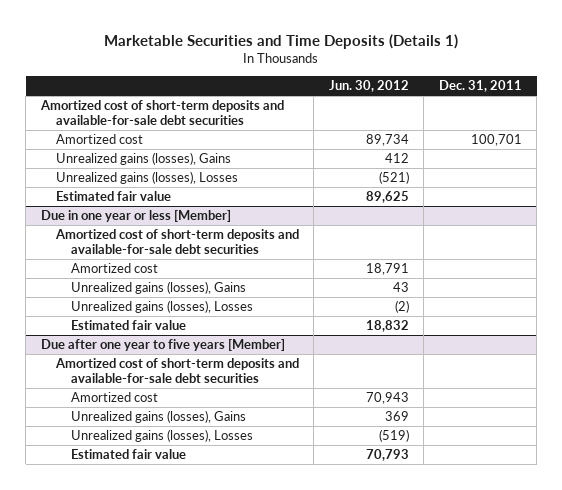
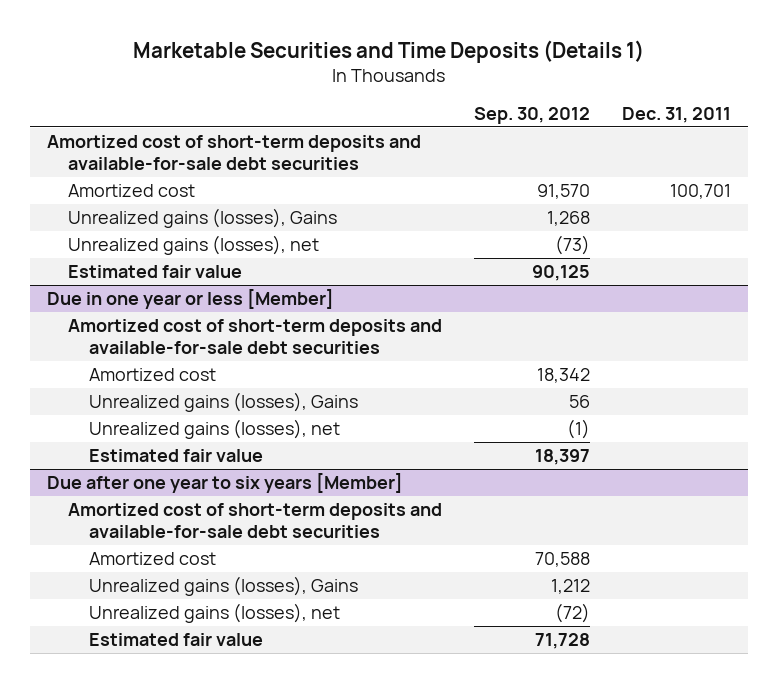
- | Jun. 30, 2012 | Dec. 31, 2011
+ | Sep. 30, 2012 | Dec. 31, 2011
- Unrealized gains (losses), Losses | (521) |
+ Unrealized gains (losses), net | (73) |
@ Due in one year or less [Member]
- Unrealized gains (losses), Losses | (2) |
+ Unrealized gains (losses), net | (1) |
- Due after one year to five years [Member]
+ Due after one year to six years [Member]
- Unrealized gains (losses), Losses | (519) |
+ Unrealized gains (losses), net | (72) |

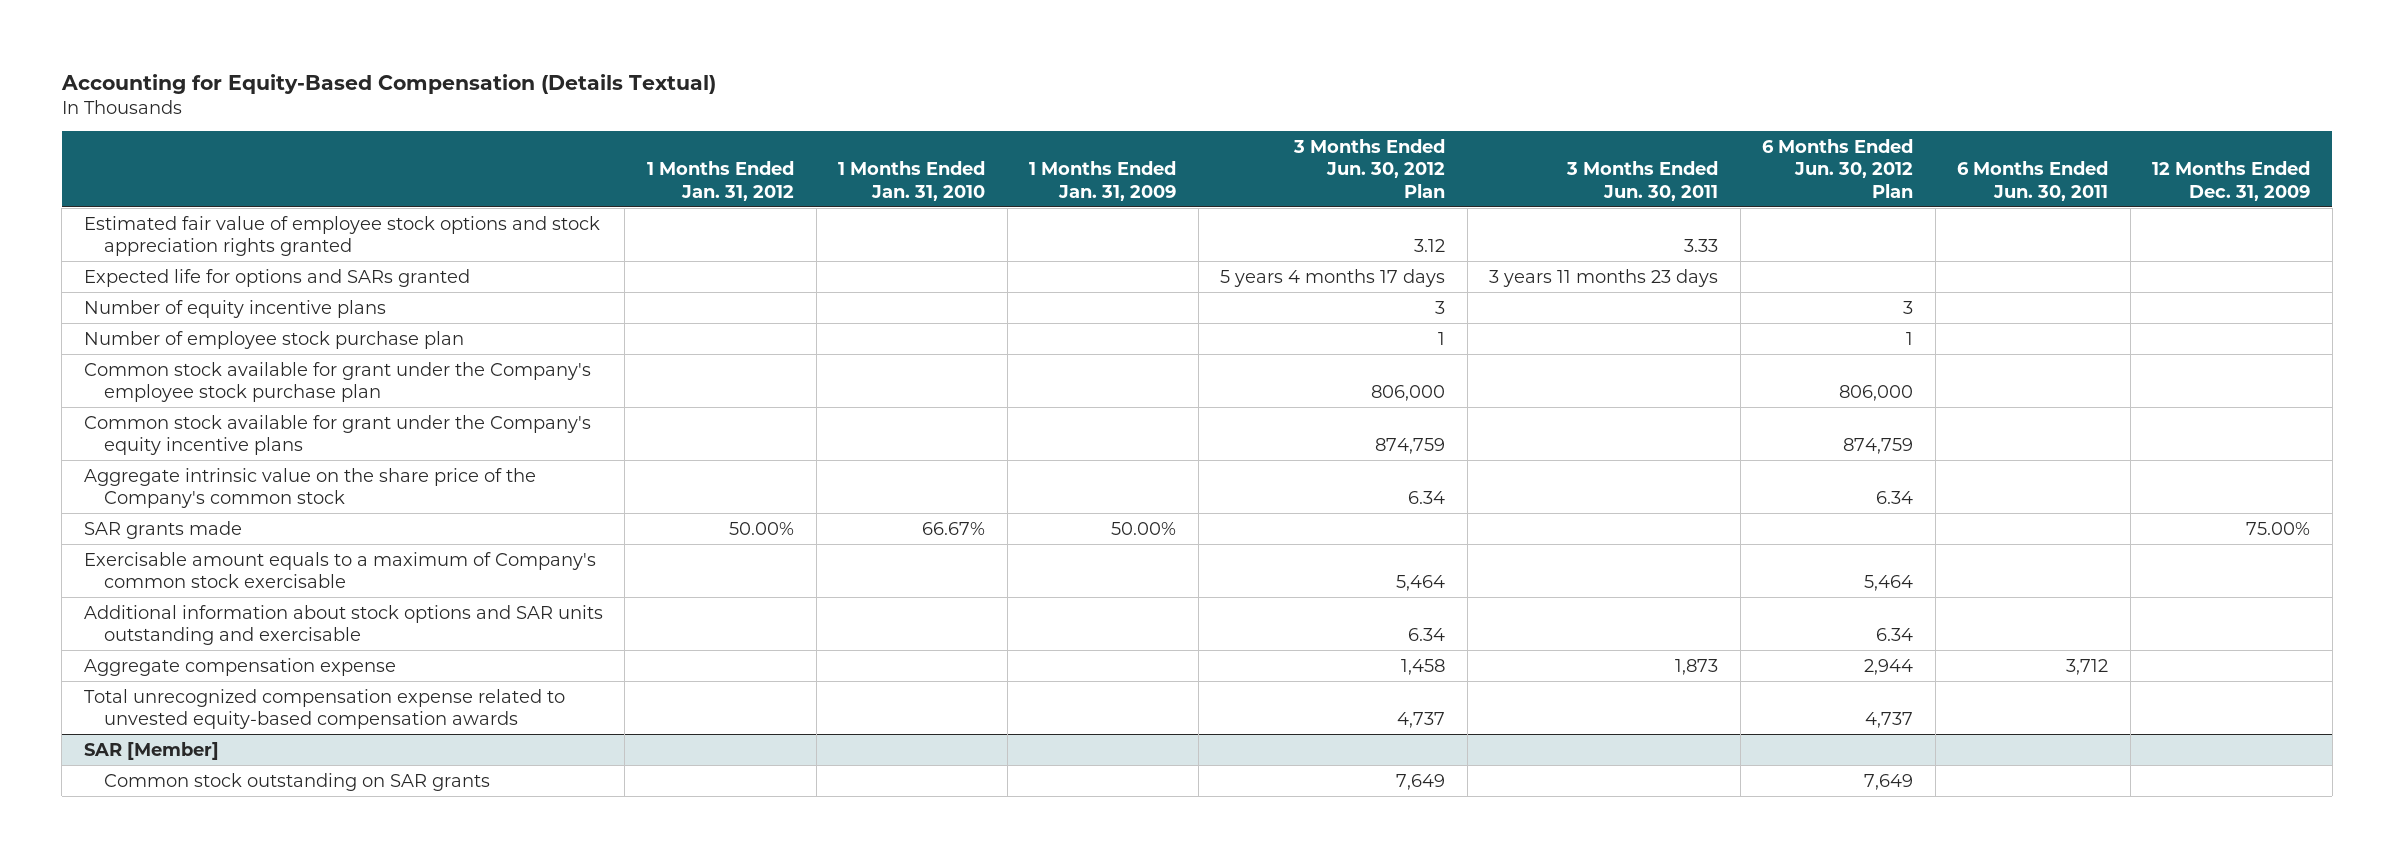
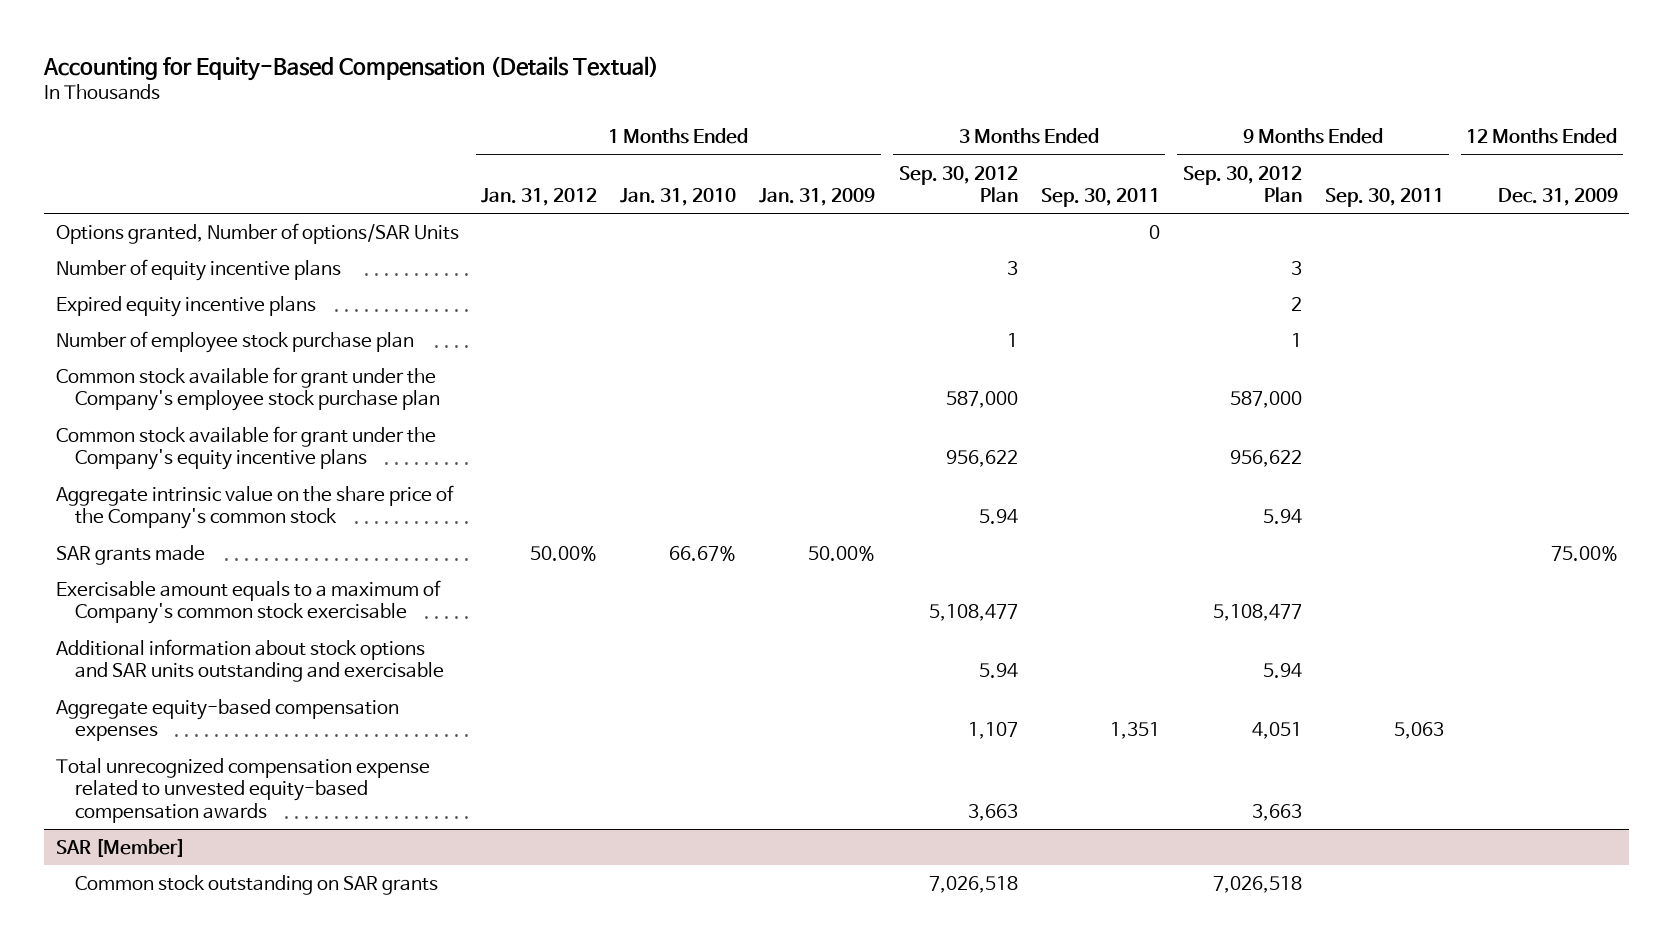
- | 1 Months Ended Jan. 31, 2012 | 1 Months Ended Jan. 31, 2010 | 1 Months Ended Jan. 31, 2009 | 3 Months Ended Jun. 30, 2012 Plan | 3 Months Ended Jun. 30, 2011 | 6 Months Ended Jun. 30, 2012 Plan | 6 Months Ended Jun. 30, 2011 | 12 Months Ended Dec. 31, 2009
+ | 1 Months Ended Jan. 31, 2012 | 1 Months Ended Jan. 31, 2010 | 1 Months Ended Jan. 31, 2009 | 3 Months Ended Sep. 30, 2012 Plan | 3 Months Ended Sep. 30, 2011 | 9 Months Ended Sep. 30, 2012 Plan | 9 Months Ended Sep. 30, 2011 | 12 Months Ended Dec. 31, 2009
- Estimated fair value of employee stock options and stock appreciation rights granted | | | | 3.12 | 3.33 | | |
- Expected life for options and SARs granted | | | | 5 years 4 months 17 days | 3 years 11 months 23 days | | |
+ Options granted, Number of options/SAR Units | | | | | 0 | | |
+ Expired equity incentive plans | | | | | | 2 | |
- Aggregate compensation expense | | | | 1,458 | 1,873 | 2,944 | 3,712 |
+ Aggregate equity-based compensation expenses | | | | 1,107 | 1,351 | 4,051 | 5,063 |

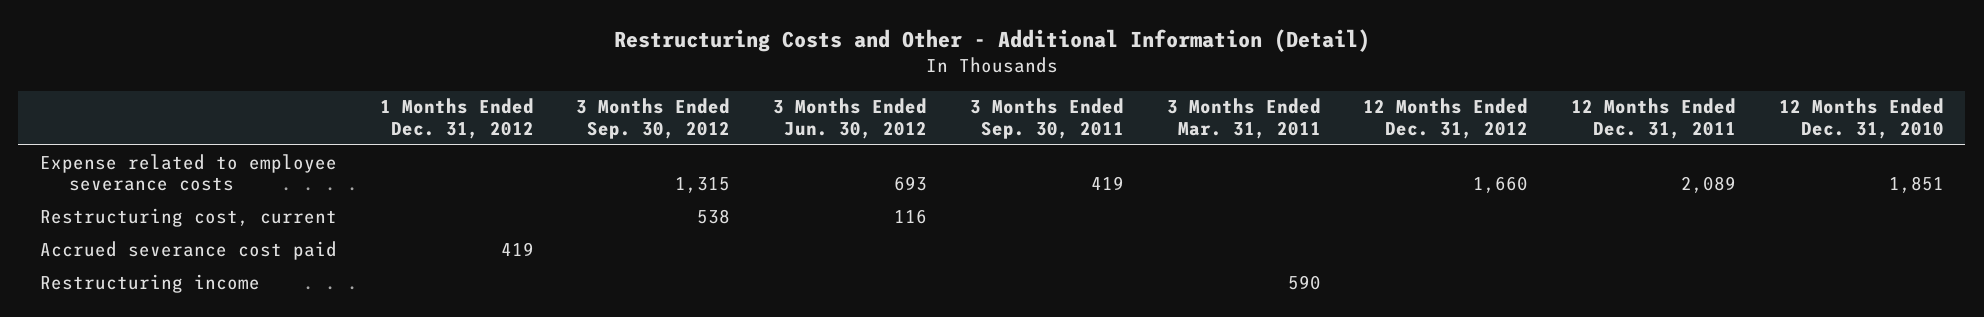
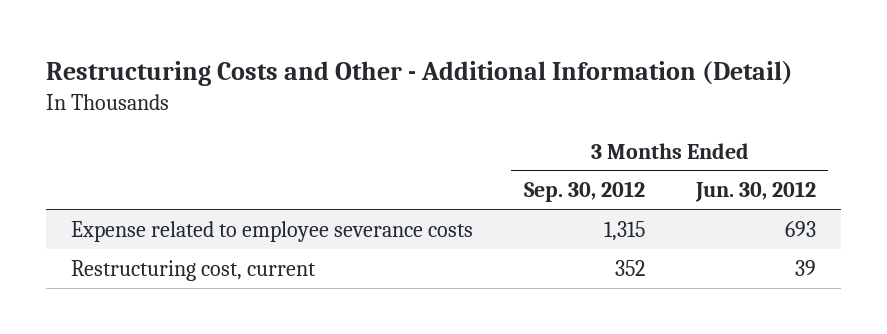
- | 1 Months Ended Dec. 31, 2012 | 3 Months Ended Sep. 30, 2012 | 3 Months Ended Jun. 30, 2012 | 3 Months Ended Sep. 30, 2011 | 3 Months Ended Mar. 31, 2011 | 12 Months Ended Dec. 31, 2012 | 12 Months Ended Dec. 31, 2011 | 12 Months Ended Dec. 31, 2010
+ | 3 Months Ended Sep. 30, 2012 | 3 Months Ended Jun. 30, 2012
- Restructuring cost, current | | 538 | 116 | | | | |
- Accrued severance cost paid | 419 | | | | | | |
- Restructuring income | | | | | 590 | | |
+ Restructuring cost, current | 352 | 39

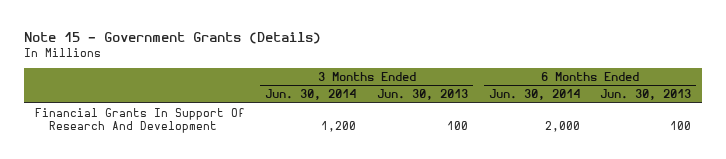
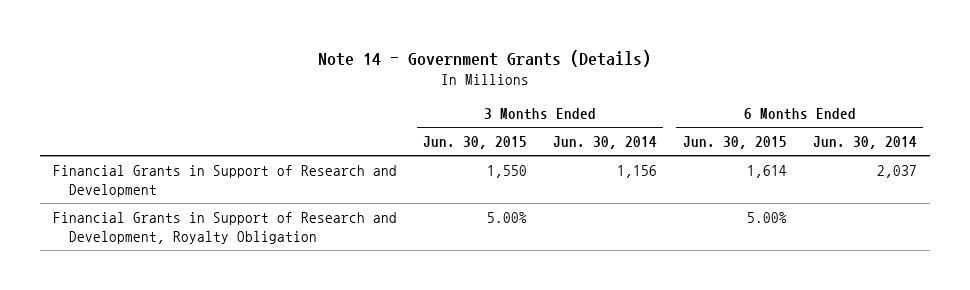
- Note 15 - Government Grants (Details)
+ Note 14 - Government Grants (Details)
- | 3 Months Ended Jun. 30, 2014 | 3 Months Ended Jun. 30, 2013 | 6 Months Ended Jun. 30, 2014 | 6 Months Ended Jun. 30, 2013
+ | 3 Months Ended Jun. 30, 2015 | 3 Months Ended Jun. 30, 2014 | 6 Months Ended Jun. 30, 2015 | 6 Months Ended Jun. 30, 2014
- Financial Grants In Support Of Research And Development | 1,200 | 100 | 2,000 | 100
+ Financial Grants in Support of Research and Development | 1,550 | 1,156 | 1,614 | 2,037
+ Financial Grants in Support of Research and Development, Royalty Obligation | 5.00% | | 5.00% |

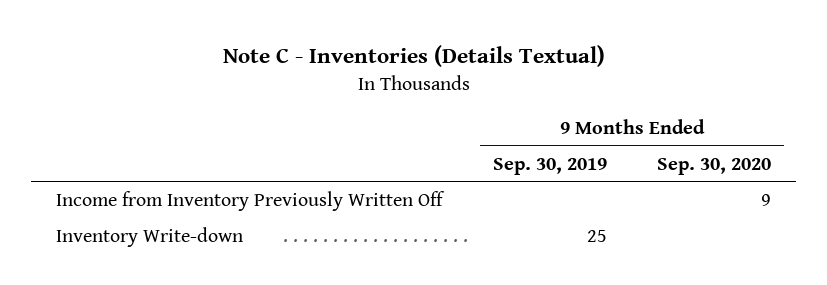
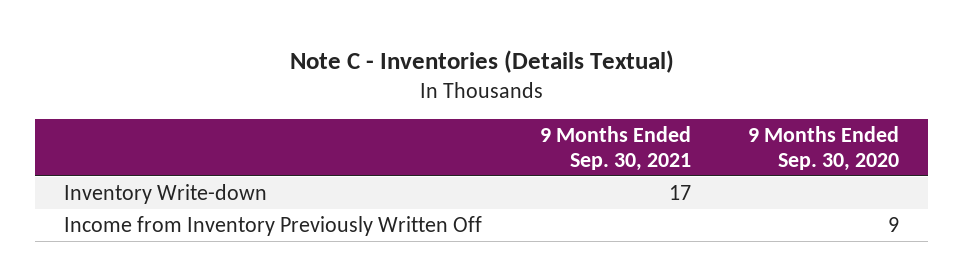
- | 9 Months Ended Sep. 30, 2019 | 9 Months Ended Sep. 30, 2020
+ | 9 Months Ended Sep. 30, 2021 | 9 Months Ended Sep. 30, 2020
moved down: Income from Inventory Previously Written Off | | 9

